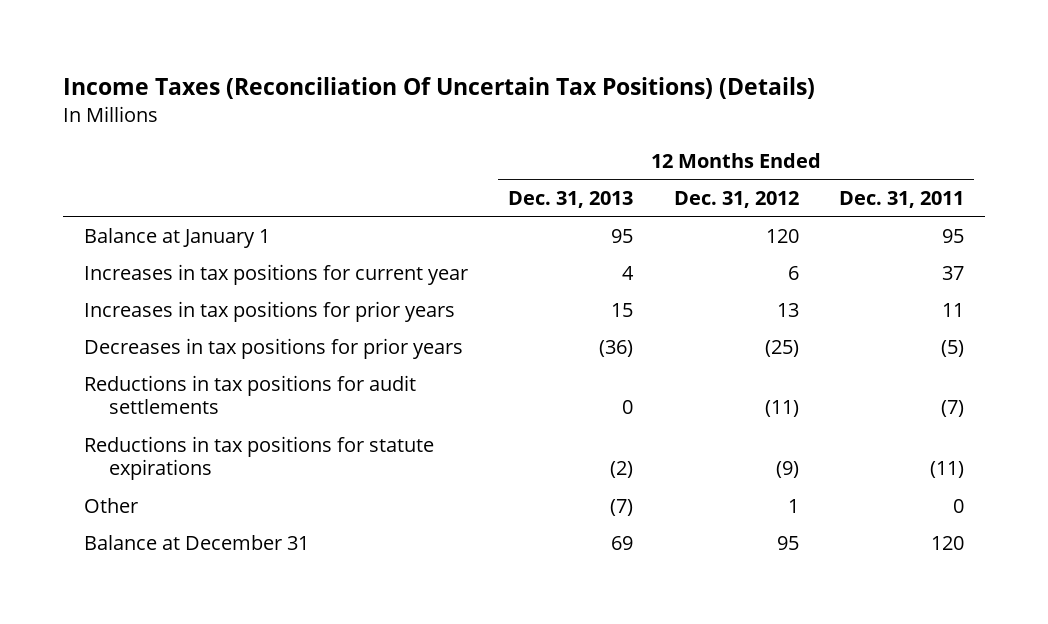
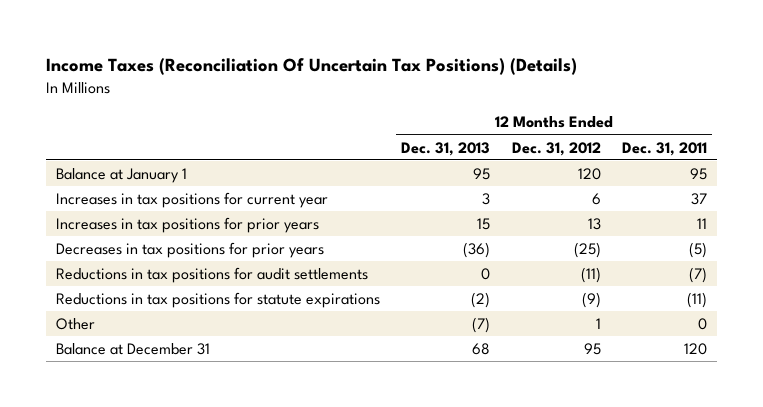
- Increases in tax positions for current year | 4 | 6 | 37
+ Increases in tax positions for current year | 3 | 6 | 37
- Balance at December 31 | 69 | 95 | 120
+ Balance at December 31 | 68 | 95 | 120

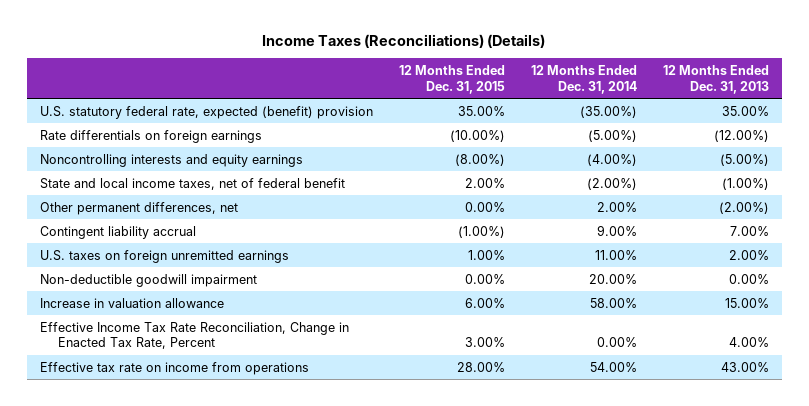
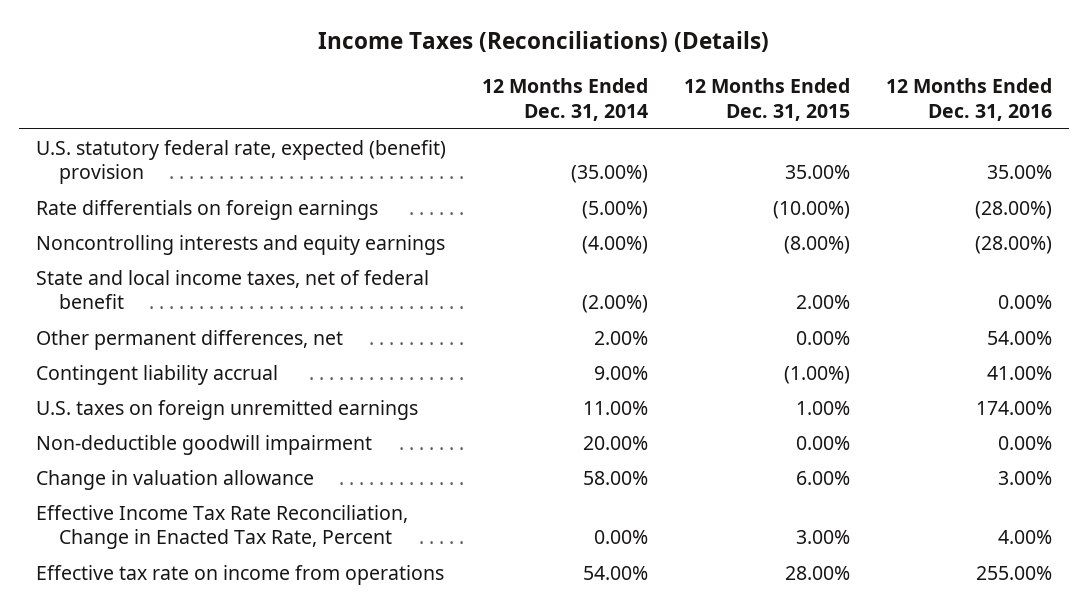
- | 12 Months Ended Dec. 31, 2015 | 12 Months Ended Dec. 31, 2014 | 12 Months Ended Dec. 31, 2013
+ | 12 Months Ended Dec. 31, 2014 | 12 Months Ended Dec. 31, 2015 | 12 Months Ended Dec. 31, 2016
- Increase in valuation allowance | 6.00% | 58.00% | 15.00%
+ Change in valuation allowance | 58.00% | 6.00% | 3.00%

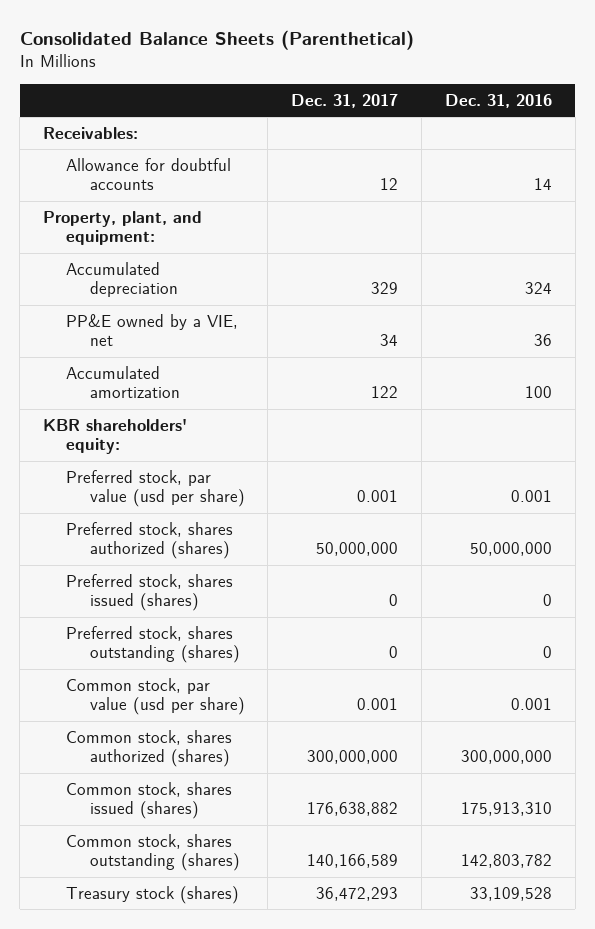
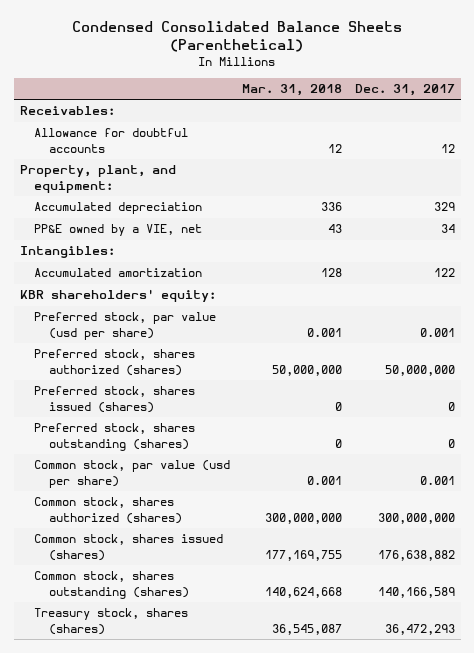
- Consolidated Balance Sheets (Parenthetical)
+ Condensed Consolidated Balance Sheets (Parenthetical)
- | Dec. 31, 2017 | Dec. 31, 2016
+ | Mar. 31, 2018 | Dec. 31, 2017
+ Intangibles:
- Treasury stock (shares) | 36,472,293 | 33,109,528
+ Treasury stock, shares (shares) | 36,545,087 | 36,472,293

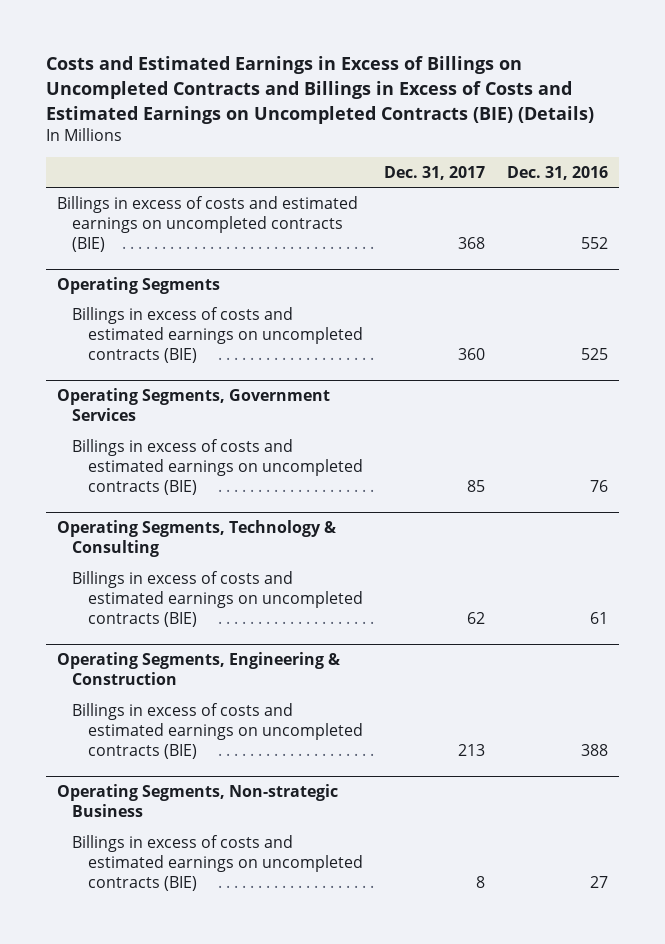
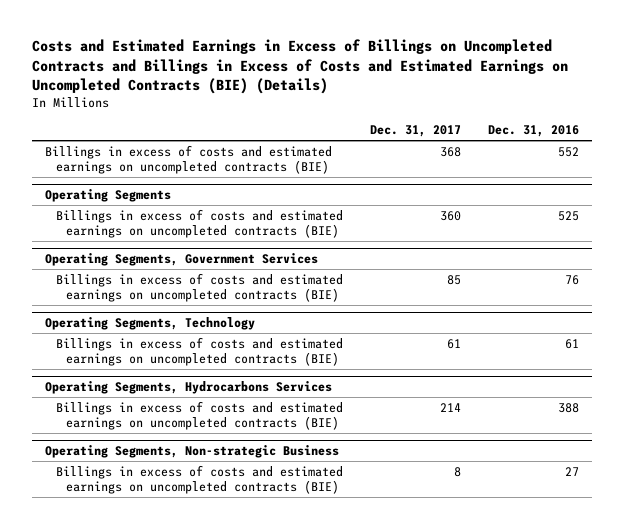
- Operating Segments, Technology & Consulting
- Billings in excess of costs and estimated earnings on uncompleted contracts (BIE) | 62 | 61
- Operating Segments, Engineering & Construction
- Billings in excess of costs and estimated earnings on uncompleted contracts (BIE) | 213 | 388
+ Operating Segments, Technology
+ Billings in excess of costs and estimated earnings on uncompleted contracts (BIE) | 61 | 61
+ Operating Segments, Hydrocarbons Services
+ Billings in excess of costs and estimated earnings on uncompleted contracts (BIE) | 214 | 388

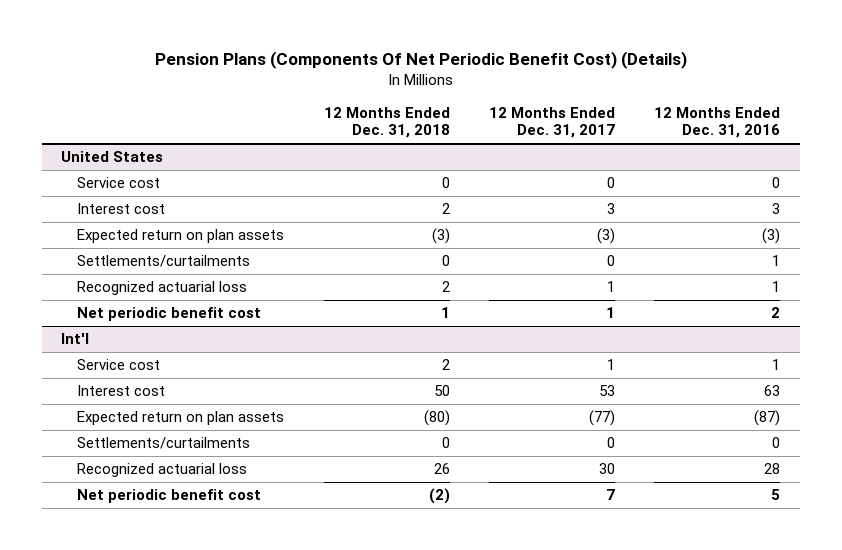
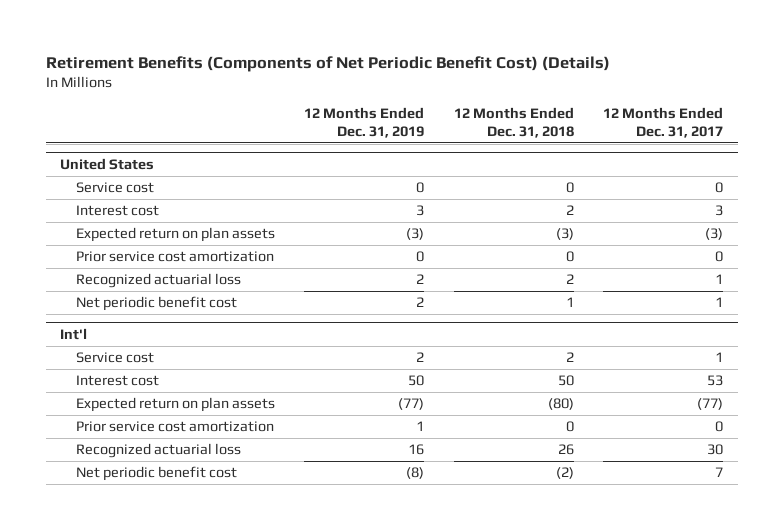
- Pension Plans (Components Of Net Periodic Benefit Cost) (Details)
+ Retirement Benefits (Components of Net Periodic Benefit Cost) (Details)
- | 12 Months Ended Dec. 31, 2018 | 12 Months Ended Dec. 31, 2017 | 12 Months Ended Dec. 31, 2016
+ | 12 Months Ended Dec. 31, 2019 | 12 Months Ended Dec. 31, 2018 | 12 Months Ended Dec. 31, 2017
@ United States
- Settlements/curtailments | 0 | 0 | 1
+ Prior service cost amortization | 0 | 0 | 0
@ Int'l
- Settlements/curtailments | 0 | 0 | 0
+ Prior service cost amortization | 1 | 0 | 0

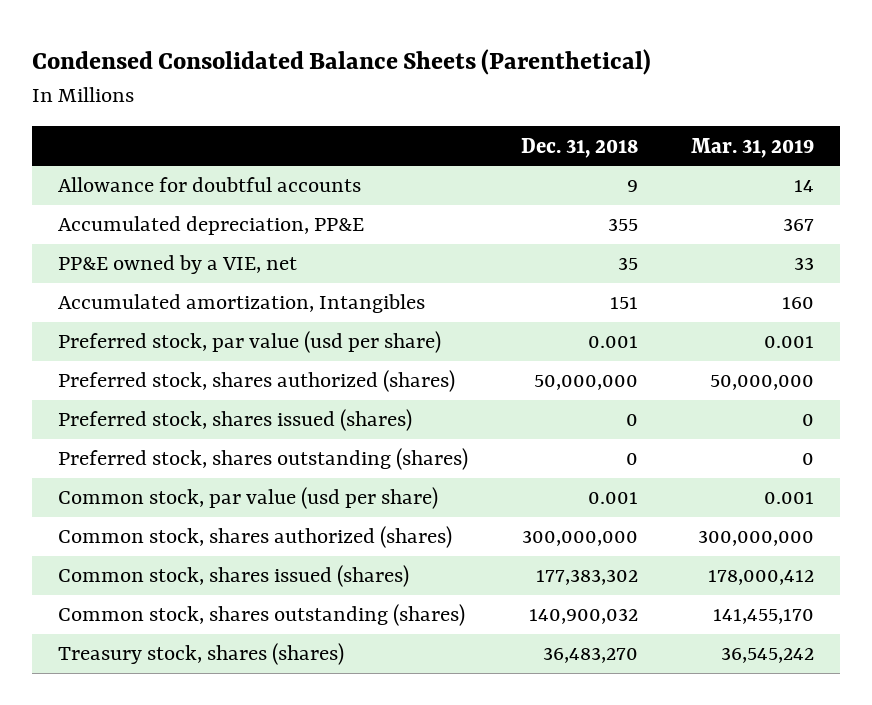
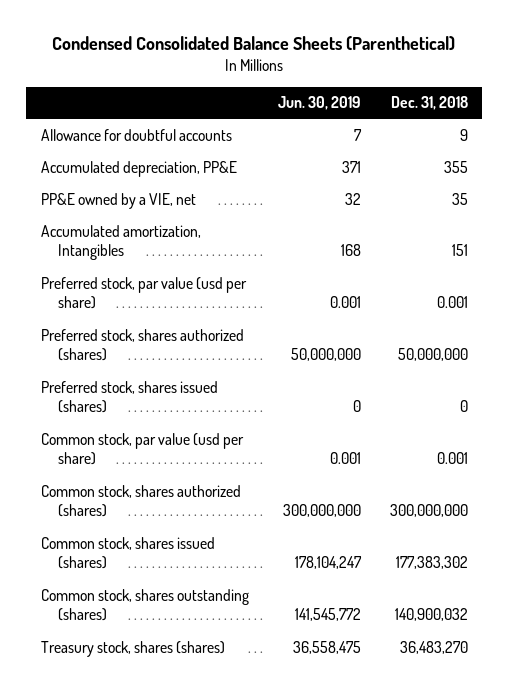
- | Dec. 31, 2018 | Mar. 31, 2019
+ | Jun. 30, 2019 | Dec. 31, 2018
- Preferred stock, shares outstanding (shares) | 0 | 0

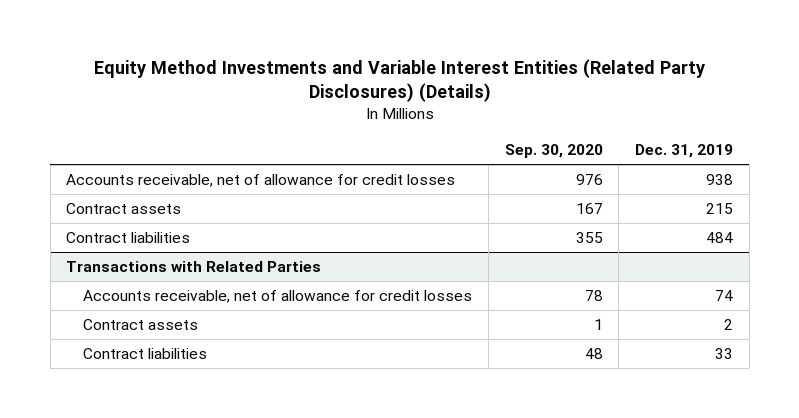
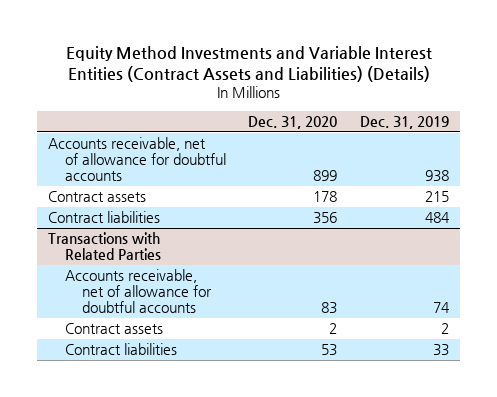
- Equity Method Investments and Variable Interest Entities (Related Party Disclosures) (Details)
+ Equity Method Investments and Variable Interest Entities (Contract Assets and Liabilities) (Details)
- | Sep. 30, 2020 | Dec. 31, 2019
+ | Dec. 31, 2020 | Dec. 31, 2019
- Accounts receivable, net of allowance for credit losses | 976 | 938
+ Accounts receivable, net of allowance for doubtful accounts | 899 | 938
@ Transactions with Related Parties
- Accounts receivable, net of allowance for credit losses | 78 | 74
+ Accounts receivable, net of allowance for doubtful accounts | 83 | 74

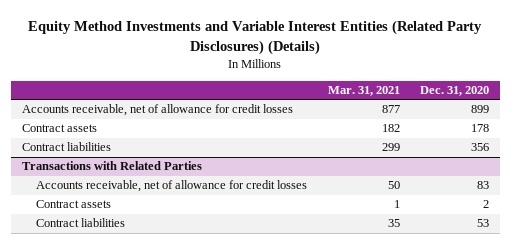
- Equity Method Investments and Variable Interest Entities (Contract Assets and Liabilities) (Details)
+ Equity Method Investments and Variable Interest Entities (Related Party Disclosures) (Details)
- | Dec. 31, 2020 | Dec. 31, 2019
+ | Mar. 31, 2021 | Dec. 31, 2020
- Accounts receivable, net of allowance for doubtful accounts | 899 | 938
+ Accounts receivable, net of allowance for credit losses | 877 | 899
@ Transactions with Related Parties
- Accounts receivable, net of allowance for doubtful accounts | 83 | 74
+ Accounts receivable, net of allowance for credit losses | 50 | 83

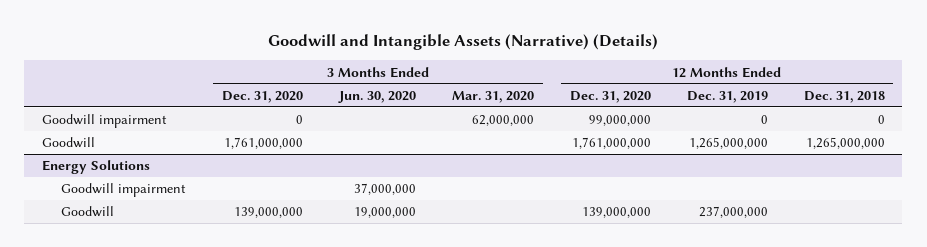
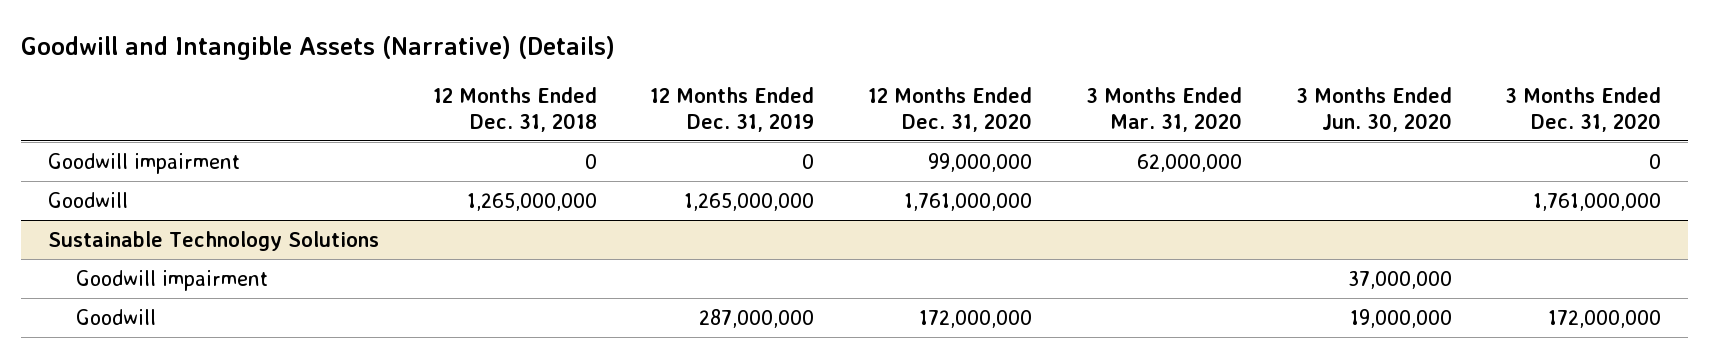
- | 3 Months Ended Dec. 31, 2020 | 3 Months Ended Jun. 30, 2020 | 3 Months Ended Mar. 31, 2020 | 12 Months Ended Dec. 31, 2020 | 12 Months Ended Dec. 31, 2019 | 12 Months Ended Dec. 31, 2018
+ | 12 Months Ended Dec. 31, 2018 | 12 Months Ended Dec. 31, 2019 | 12 Months Ended Dec. 31, 2020 | 3 Months Ended Mar. 31, 2020 | 3 Months Ended Jun. 30, 2020 | 3 Months Ended Dec. 31, 2020
- Energy Solutions
+ Sustainable Technology Solutions
- Goodwill | 139,000,000 | 19,000,000 | | 139,000,000 | 237,000,000 |
+ Goodwill | | 287,000,000 | 172,000,000 | | 19,000,000 | 172,000,000

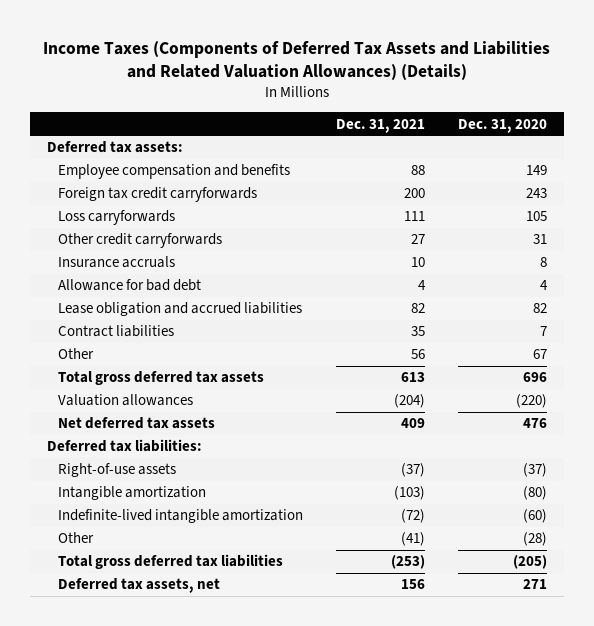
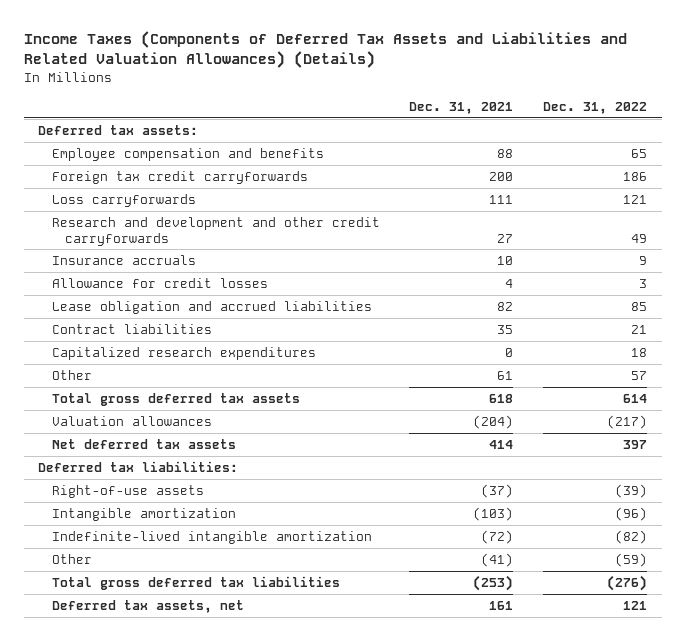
- | Dec. 31, 2021 | Dec. 31, 2020
+ | Dec. 31, 2021 | Dec. 31, 2022
- Other credit carryforwards | 27 | 31
+ Research and development and other credit carryforwards | 27 | 49
- Allowance for bad debt | 4 | 4
+ Allowance for credit losses | 4 | 3
- Other | 56 | 67
- Total gross deferred tax assets | 613 | 696
+ Capitalized research expenditures | 0 | 18
+ Other | 61 | 57
+ Total gross deferred tax assets | 618 | 614
- Net deferred tax assets | 409 | 476
+ Net deferred tax assets | 414 | 397
- Deferred tax assets, net | 156 | 271
+ Deferred tax assets, net | 161 | 121

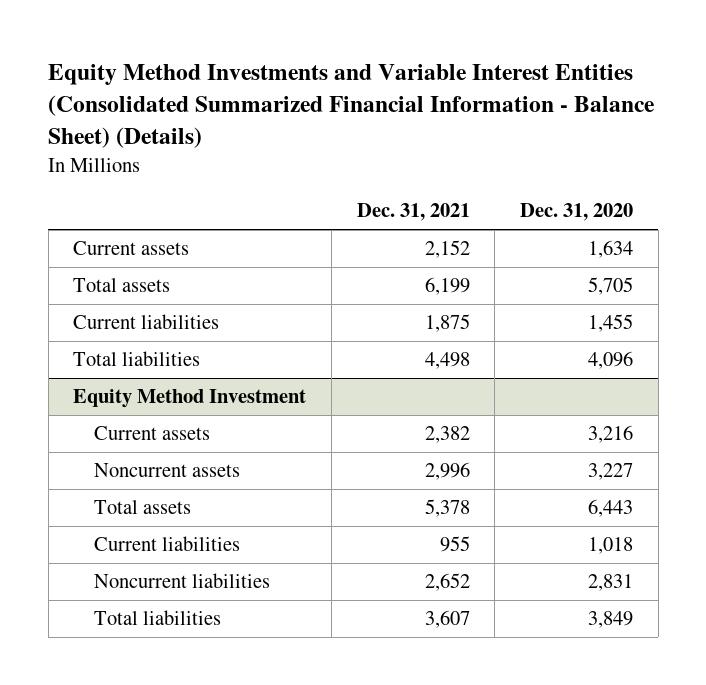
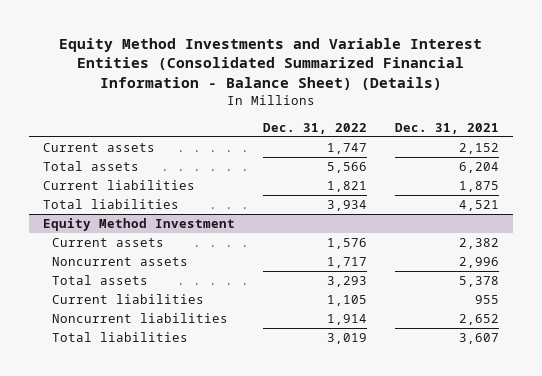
- | Dec. 31, 2021 | Dec. 31, 2020
+ | Dec. 31, 2022 | Dec. 31, 2021
- Total assets | 6,199 | 5,705
+ Total assets | 5,566 | 6,204
- Total liabilities | 4,498 | 4,096
+ Total liabilities | 3,934 | 4,521

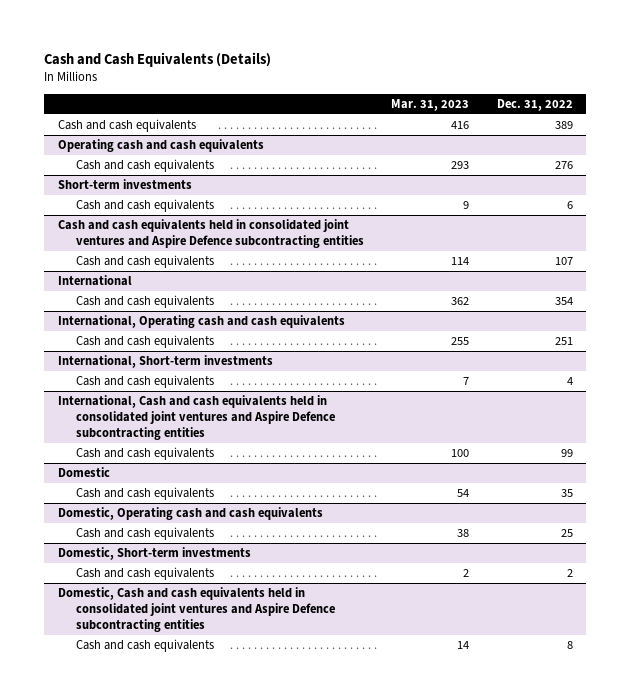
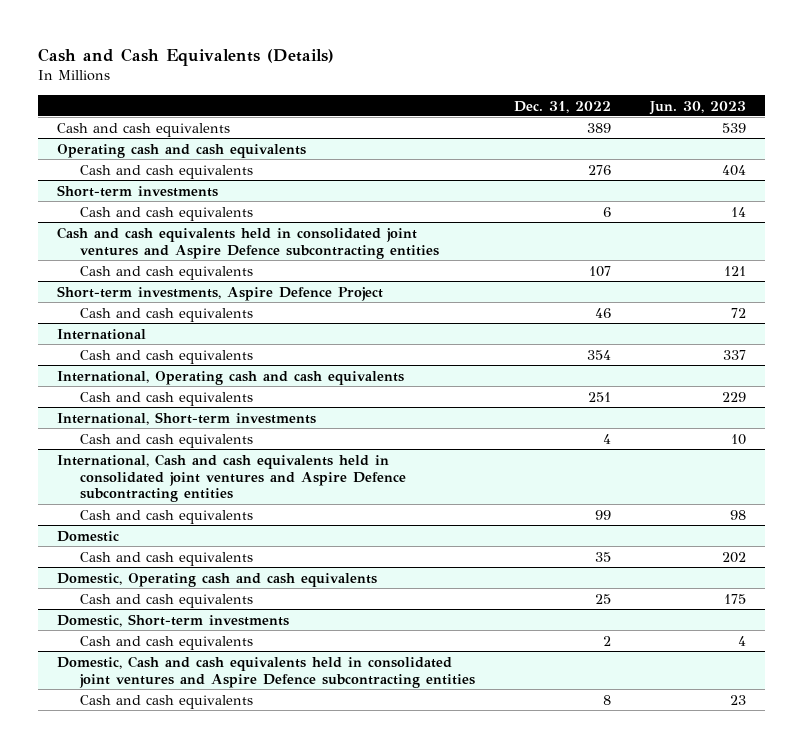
- | Mar. 31, 2023 | Dec. 31, 2022
+ | Dec. 31, 2022 | Jun. 30, 2023
+ Short-term investments, Aspire Defence Project
+ Cash and cash equivalents | 46 | 72

